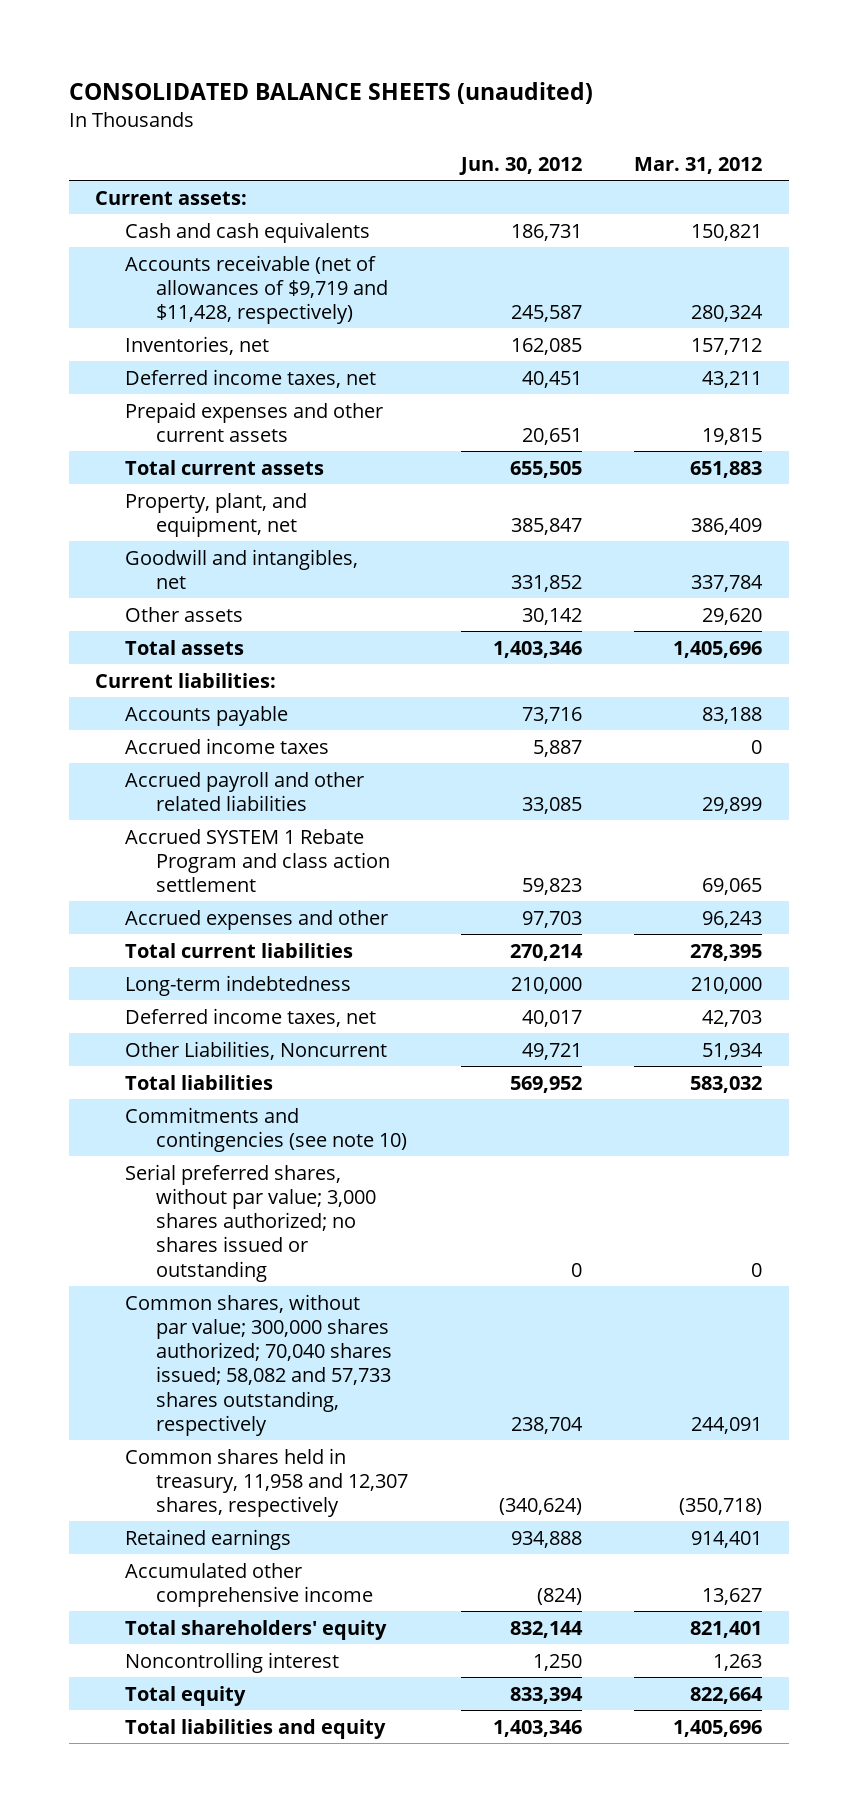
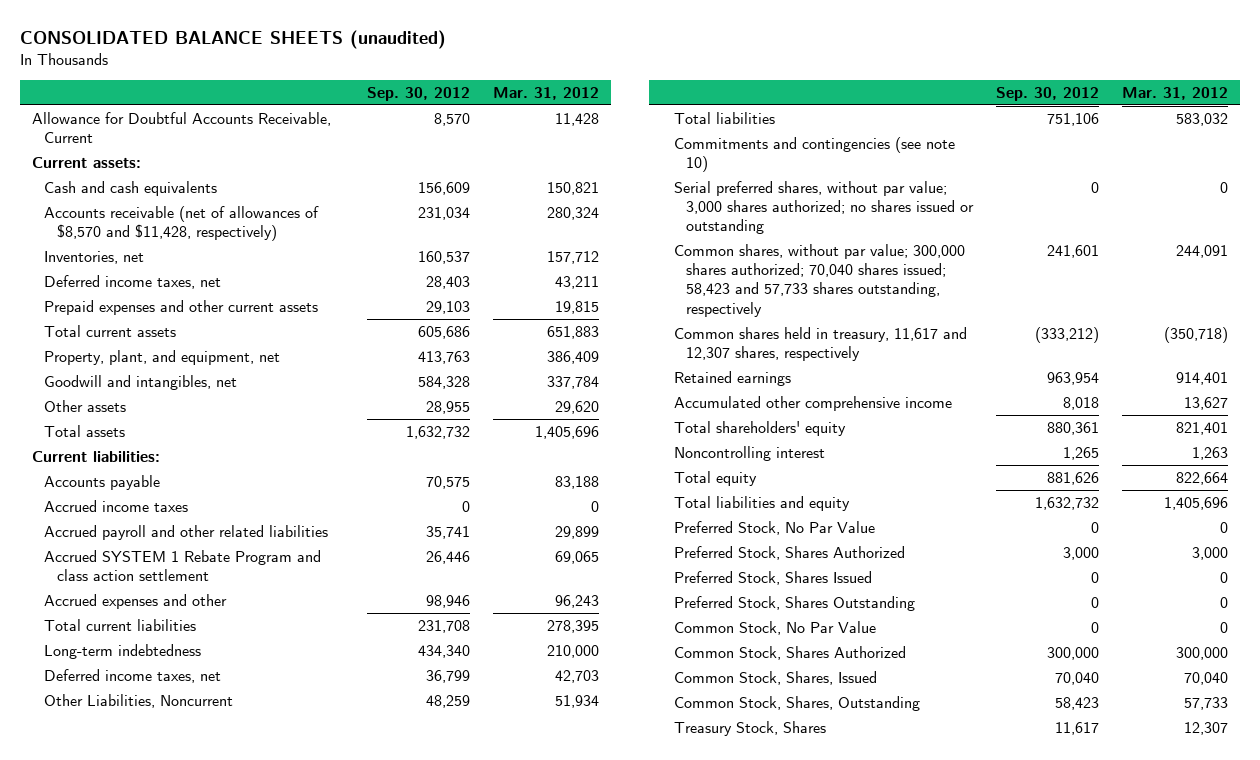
- | Jun. 30, 2012 | Mar. 31, 2012
+ | Sep. 30, 2012 | Mar. 31, 2012
+ Allowance for Doubtful Accounts Receivable, Current | 8,570 | 11,428
- Accounts receivable (net of allowances of $9,719 and $11,428, respectively) | 245,587 | 280,324
+ Accounts receivable (net of allowances of $8,570 and $11,428, respectively) | 231,034 | 280,324
- Common shares, without par value; 300,000 shares authorized; 70,040 shares issued; 58,082 and 57,733 shares outstanding, respectively | 238,704 | 244,091
- Common shares held in treasury, 11,958 and 12,307 shares, respectively | (340,624) | (350,718)
+ Common shares, without par value; 300,000 shares authorized; 70,040 shares issued; 58,423 and 57,733 shares outstanding, respectively | 241,601 | 244,091
+ Common shares held in treasury, 11,617 and 12,307 shares, respectively | (333,212) | (350,718)
+ Preferred Stock, No Par Value | 0 | 0
+ Preferred Stock, Shares Authorized | 3,000 | 3,000
+ Preferred Stock, Shares Issued | 0 | 0
+ Preferred Stock, Shares Outstanding | 0 | 0
+ Common Stock, No Par Value | 0 | 0
+ Common Stock, Shares Authorized | 300,000 | 300,000
+ Common Stock, Shares, Issued | 70,040 | 70,040
+ Common Stock, Shares, Outstanding | 58,423 | 57,733
+ Treasury Stock, Shares | 11,617 | 12,307

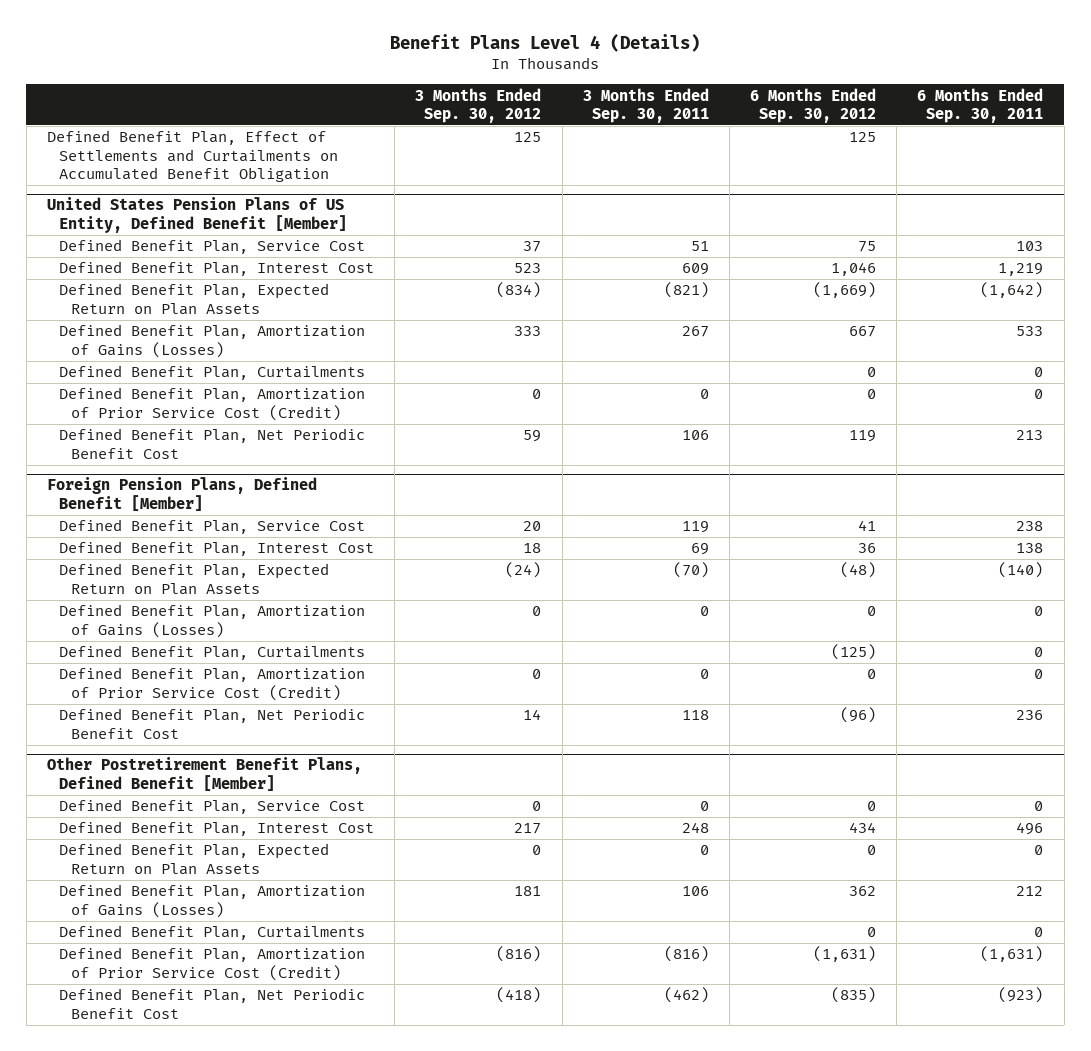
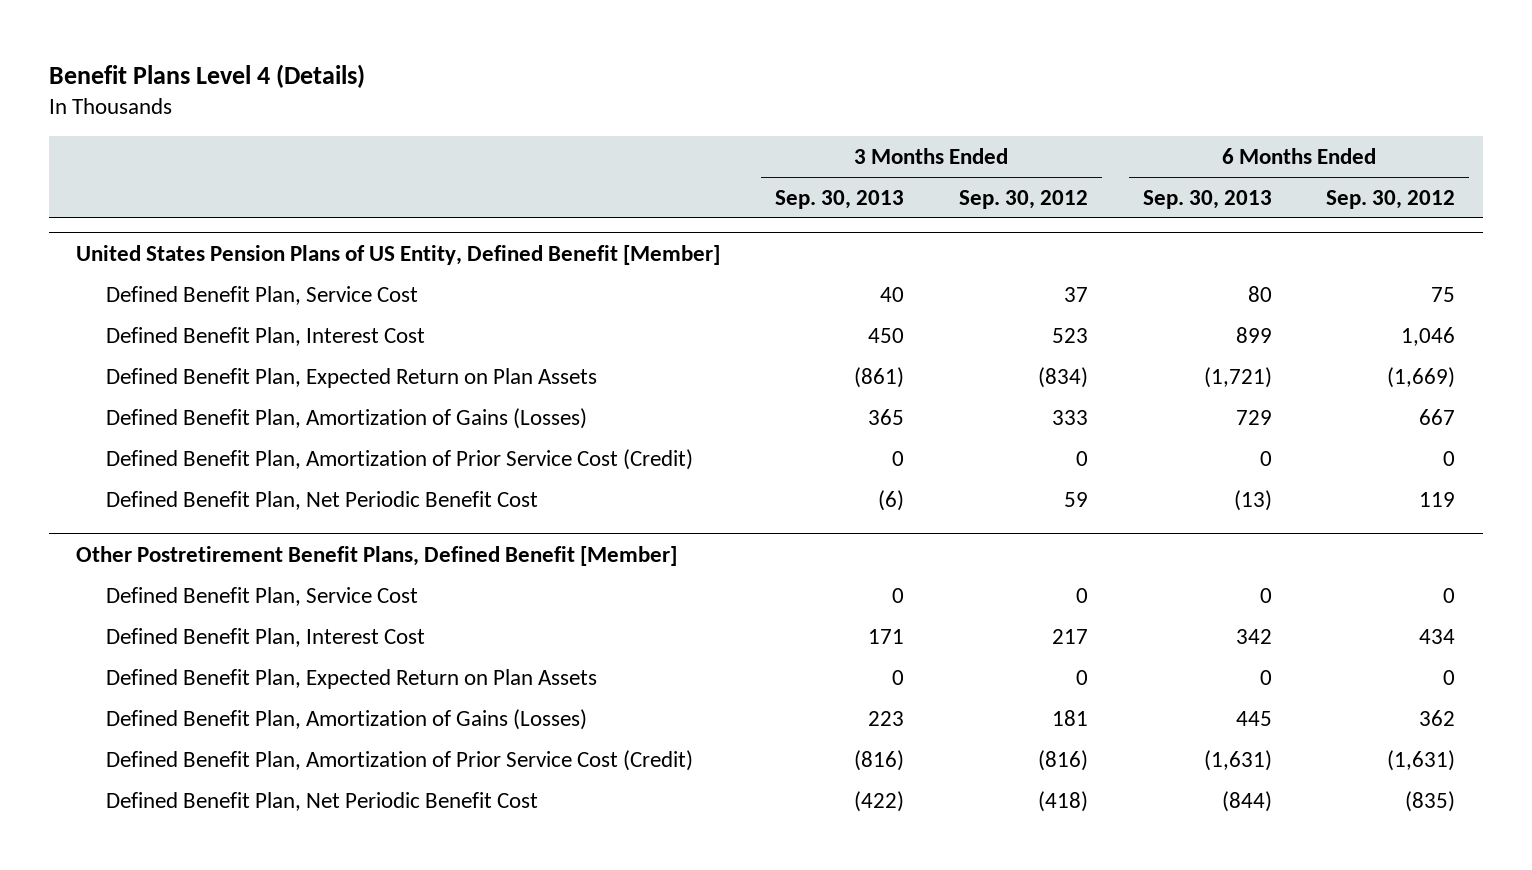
- | 3 Months Ended Sep. 30, 2012 | 3 Months Ended Sep. 30, 2011 | 6 Months Ended Sep. 30, 2012 | 6 Months Ended Sep. 30, 2011
+ | 3 Months Ended Sep. 30, 2013 | 3 Months Ended Sep. 30, 2012 | 6 Months Ended Sep. 30, 2013 | 6 Months Ended Sep. 30, 2012
- Defined Benefit Plan, Effect of Settlements and Curtailments on Accumulated Benefit Obligation | 125 | | 125 |
@ United States Pension Plans of US Entity, Defined Benefit [Member]
- Defined Benefit Plan, Curtailments | | | 0 | 0
- Foreign Pension Plans, Defined Benefit [Member]
- Defined Benefit Plan, Service Cost | 20 | 119 | 41 | 238
- Defined Benefit Plan, Interest Cost | 18 | 69 | 36 | 138
- Defined Benefit Plan, Expected Return on Plan Assets | (24) | (70) | (48) | (140)
- Defined Benefit Plan, Amortization of Gains (Losses) | 0 | 0 | 0 | 0
- Defined Benefit Plan, Curtailments | | | (125) | 0
- Defined Benefit Plan, Amortization of Prior Service Cost (Credit) | 0 | 0 | 0 | 0
- Defined Benefit Plan, Net Periodic Benefit Cost | 14 | 118 | (96) | 236
@ Other Postretirement Benefit Plans, Defined Benefit [Member]
- Defined Benefit Plan, Curtailments | | | 0 | 0

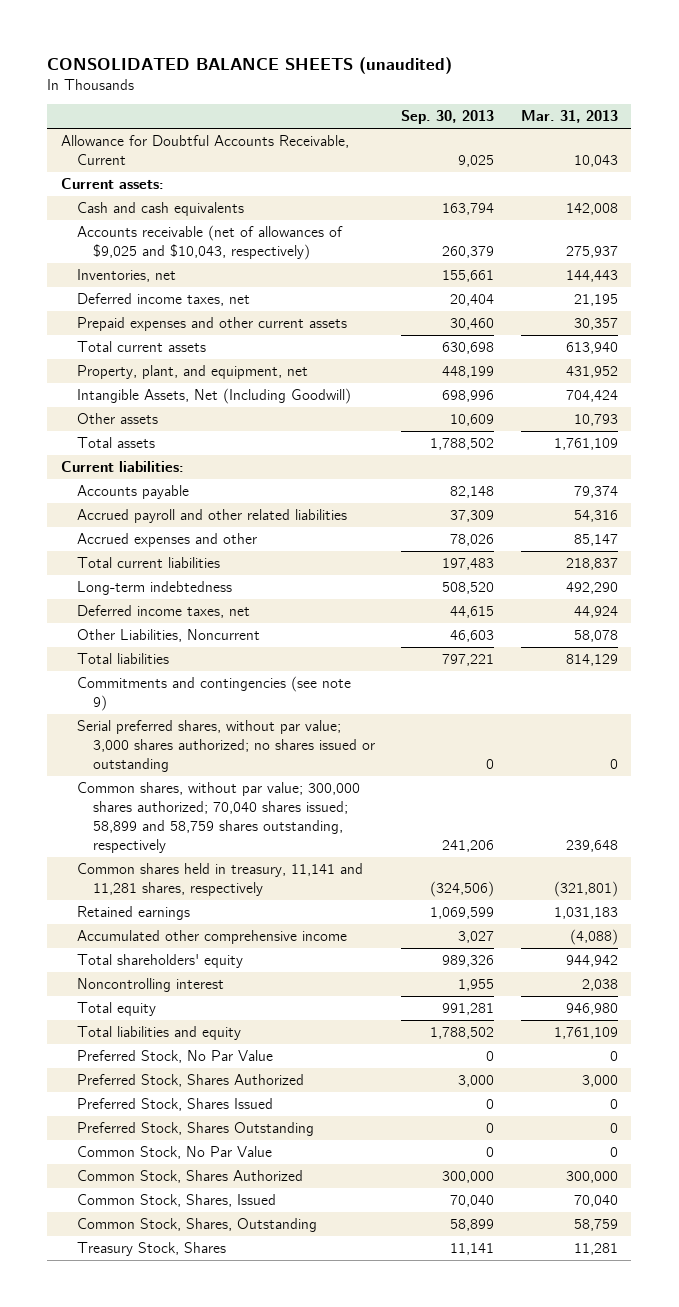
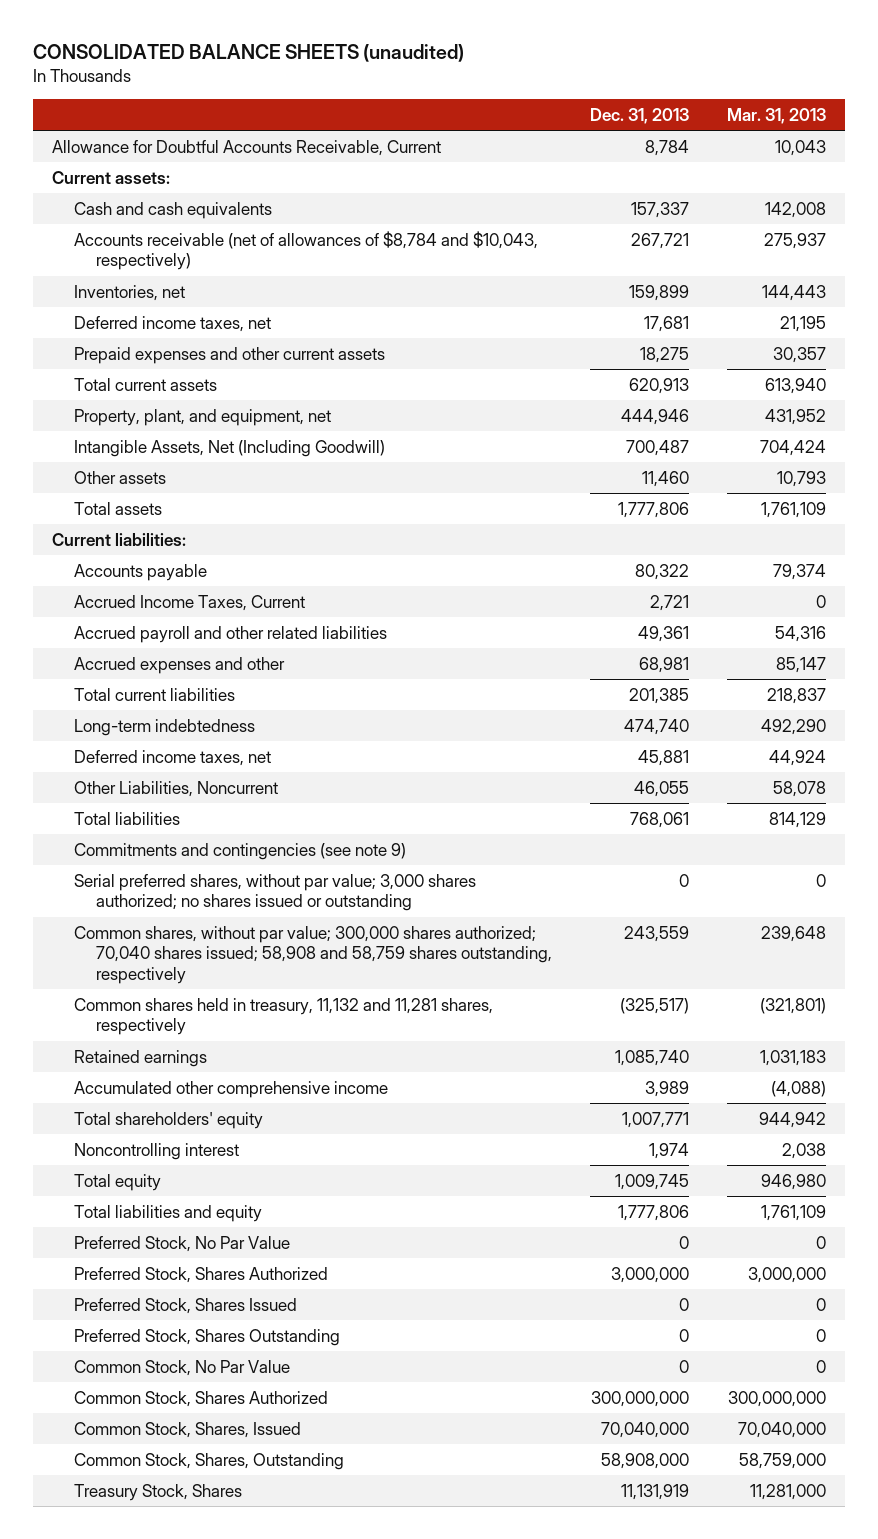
- | Sep. 30, 2013 | Mar. 31, 2013
+ | Dec. 31, 2013 | Mar. 31, 2013
- Accounts receivable (net of allowances of $9,025 and $10,043, respectively) | 260,379 | 275,937
+ Accounts receivable (net of allowances of $8,784 and $10,043, respectively) | 267,721 | 275,937
+ Accrued Income Taxes, Current | 2,721 | 0
- Common shares, without par value; 300,000 shares authorized; 70,040 shares issued; 58,899 and 58,759 shares outstanding, respectively | 241,206 | 239,648
- Common shares held in treasury, 11,141 and 11,281 shares, respectively | (324,506) | (321,801)
+ Common shares, without par value; 300,000 shares authorized; 70,040 shares issued; 58,908 and 58,759 shares outstanding, respectively | 243,559 | 239,648
+ Common shares held in treasury, 11,132 and 11,281 shares, respectively | (325,517) | (321,801)
- Preferred Stock, Shares Authorized | 3,000 | 3,000
+ Preferred Stock, Shares Authorized | 3,000,000 | 3,000,000
- Common Stock, Shares Authorized | 300,000 | 300,000
- Common Stock, Shares, Issued | 70,040 | 70,040
- Common Stock, Shares, Outstanding | 58,899 | 58,759
- Treasury Stock, Shares | 11,141 | 11,281
+ Common Stock, Shares Authorized | 300,000,000 | 300,000,000
+ Common Stock, Shares, Issued | 70,040,000 | 70,040,000
+ Common Stock, Shares, Outstanding | 58,908,000 | 58,759,000
+ Treasury Stock, Shares | 11,131,919 | 11,281,000

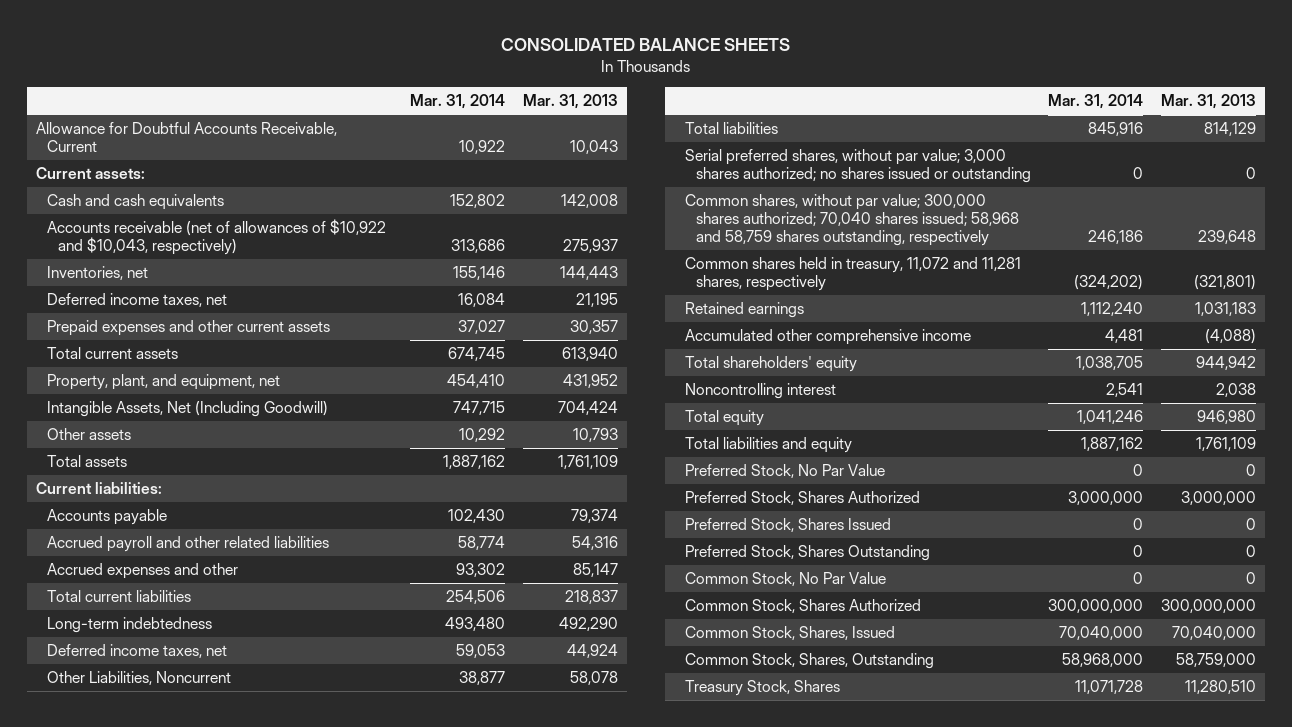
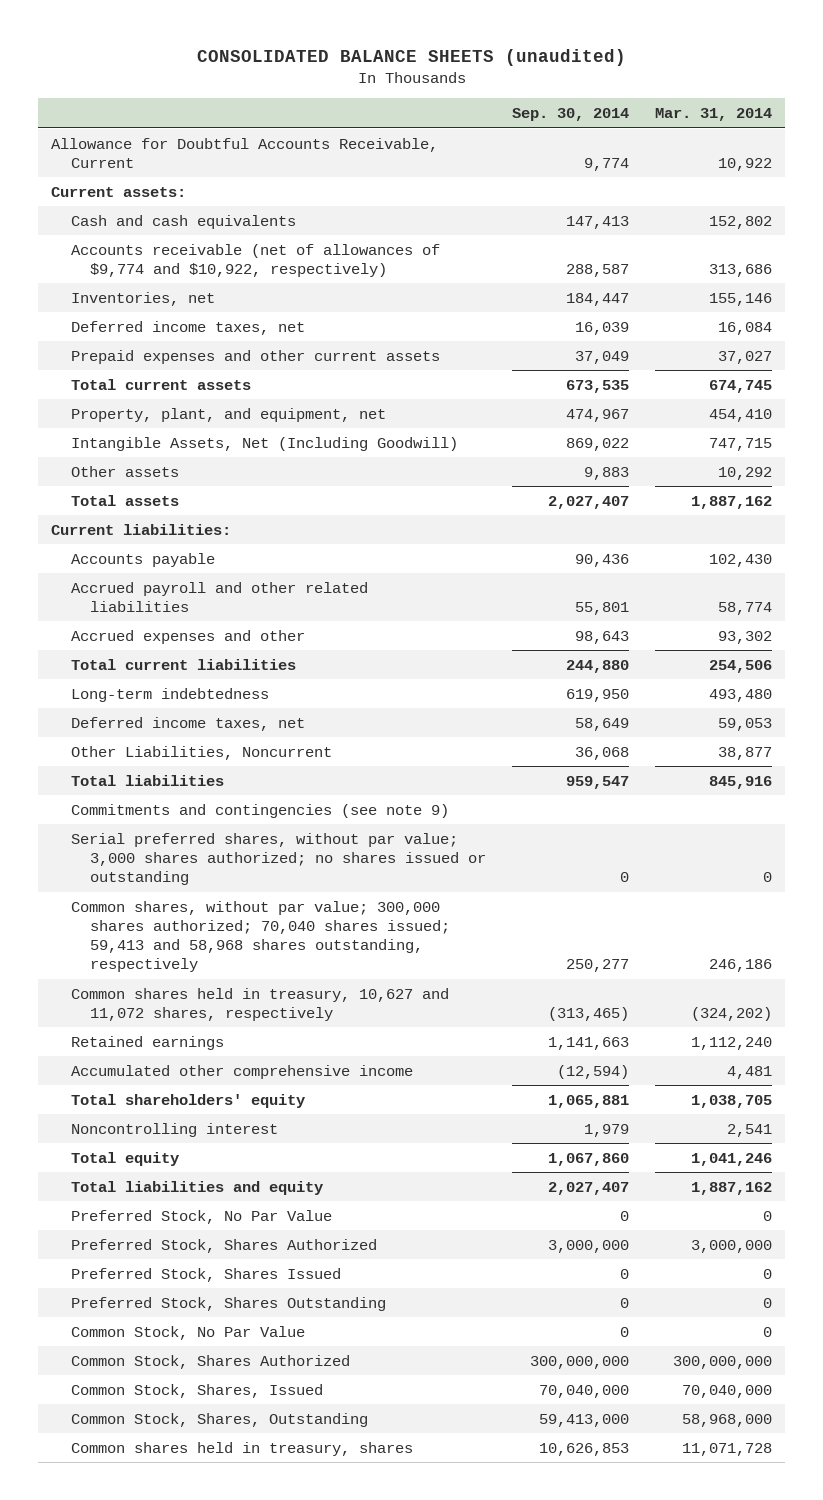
- CONSOLIDATED BALANCE SHEETS
+ CONSOLIDATED BALANCE SHEETS (unaudited)
- | Mar. 31, 2014 | Mar. 31, 2013
+ | Sep. 30, 2014 | Mar. 31, 2014
- Accounts receivable (net of allowances of $10,922 and $10,043, respectively) | 313,686 | 275,937
+ Accounts receivable (net of allowances of $9,774 and $10,922, respectively) | 288,587 | 313,686
+ Commitments and contingencies (see note 9)
- Common shares, without par value; 300,000 shares authorized; 70,040 shares issued; 58,968 and 58,759 shares outstanding, respectively | 246,186 | 239,648
- Common shares held in treasury, 11,072 and 11,281 shares, respectively | (324,202) | (321,801)
+ Common shares, without par value; 300,000 shares authorized; 70,040 shares issued; 59,413 and 58,968 shares outstanding, respectively | 250,277 | 246,186
+ Common shares held in treasury, 10,627 and 11,072 shares, respectively | (313,465) | (324,202)
- Treasury Stock, Shares | 11,071,728 | 11,280,510
+ Common shares held in treasury, shares | 10,626,853 | 11,071,728

